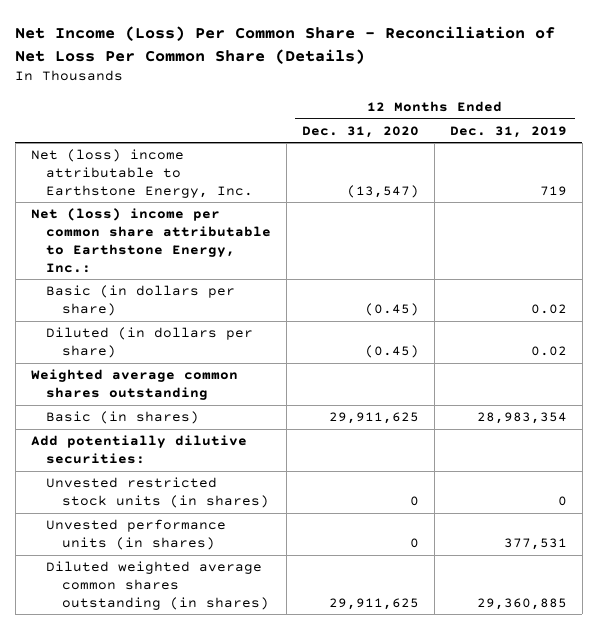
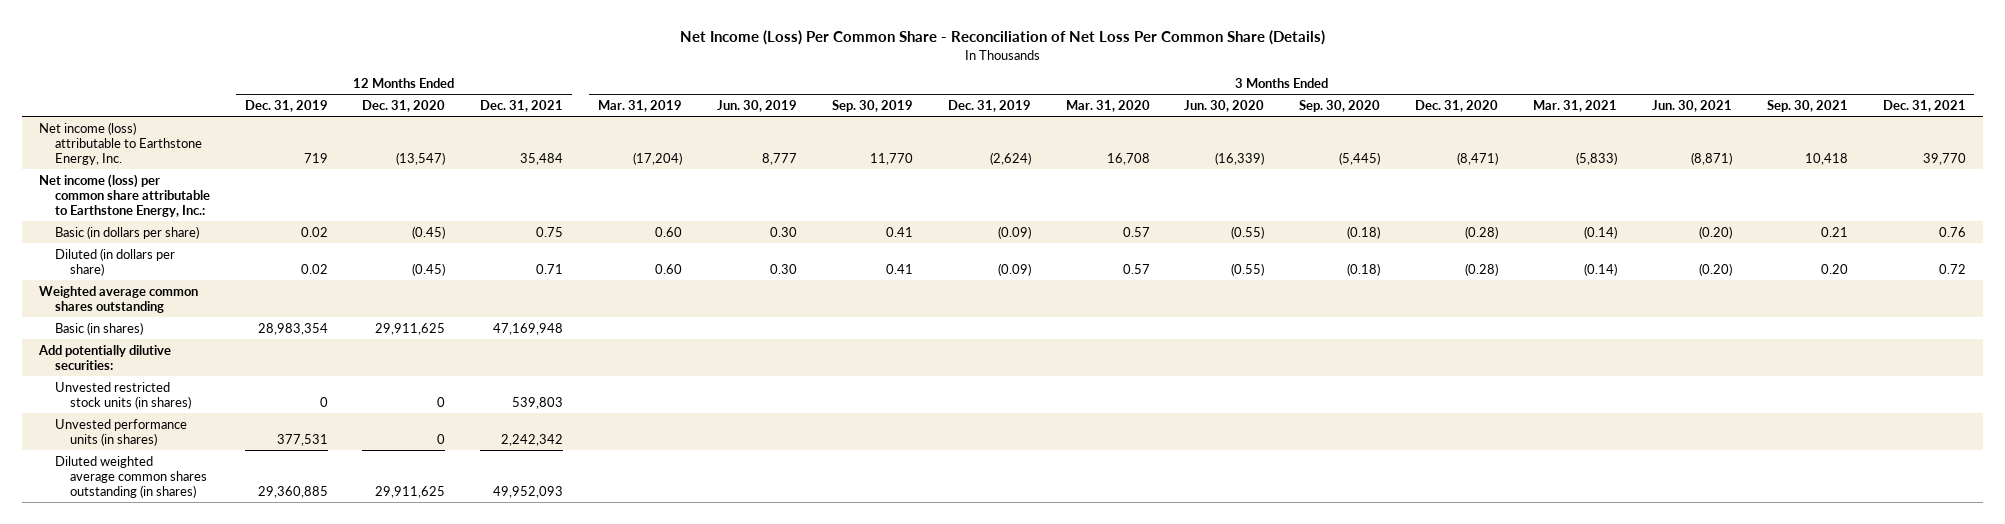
- | 12 Months Ended Dec. 31, 2020 | 12 Months Ended Dec. 31, 2019
+ | 12 Months Ended Dec. 31, 2019 | 12 Months Ended Dec. 31, 2020 | 12 Months Ended Dec. 31, 2021 | 3 Months Ended Mar. 31, 2019 | 3 Months Ended Jun. 30, 2019 | 3 Months Ended Sep. 30, 2019 | 3 Months Ended Dec. 31, 2019 | 3 Months Ended Mar. 31, 2020 | 3 Months Ended Jun. 30, 2020 | 3 Months Ended Sep. 30, 2020 | 3 Months Ended Dec. 31, 2020 | 3 Months Ended Mar. 31, 2021 | 3 Months Ended Jun. 30, 2021 | 3 Months Ended Sep. 30, 2021 | 3 Months Ended Dec. 31, 2021
- Net (loss) income attributable to Earthstone Energy, Inc. | (13,547) | 719
- Net (loss) income per common share attributable to Earthstone Energy, Inc.:
+ Net income (loss) attributable to Earthstone Energy, Inc. | 719 | (13,547) | 35,484 | (17,204) | 8,777 | 11,770 | (2,624) | 16,708 | (16,339) | (5,445) | (8,471) | (5,833) | (8,871) | 10,418 | 39,770
+ Net income (loss) per common share attributable to Earthstone Energy, Inc.:

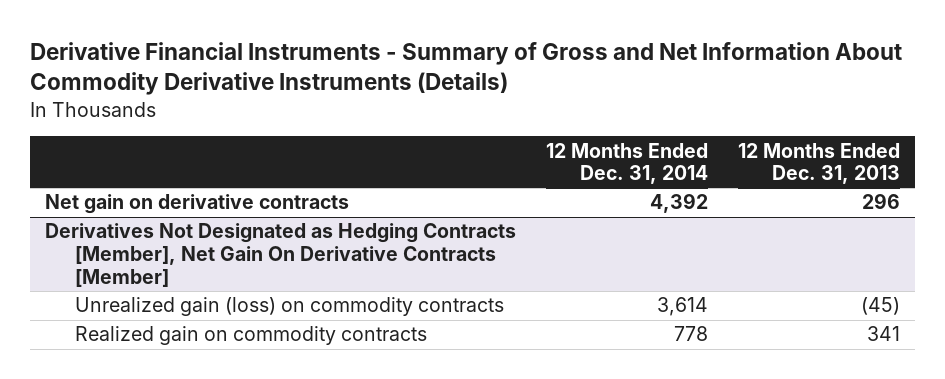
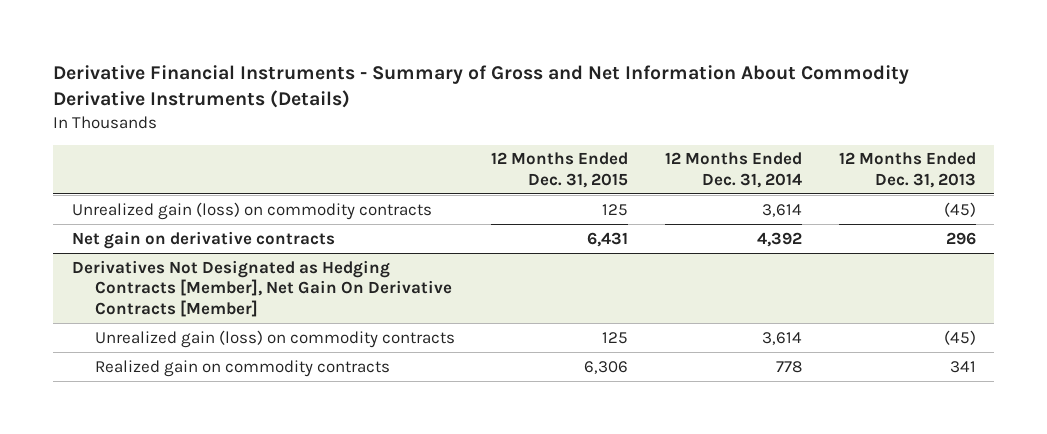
- | 12 Months Ended Dec. 31, 2014 | 12 Months Ended Dec. 31, 2013
+ | 12 Months Ended Dec. 31, 2015 | 12 Months Ended Dec. 31, 2014 | 12 Months Ended Dec. 31, 2013
+ Unrealized gain (loss) on commodity contracts | 125 | 3,614 | (45)

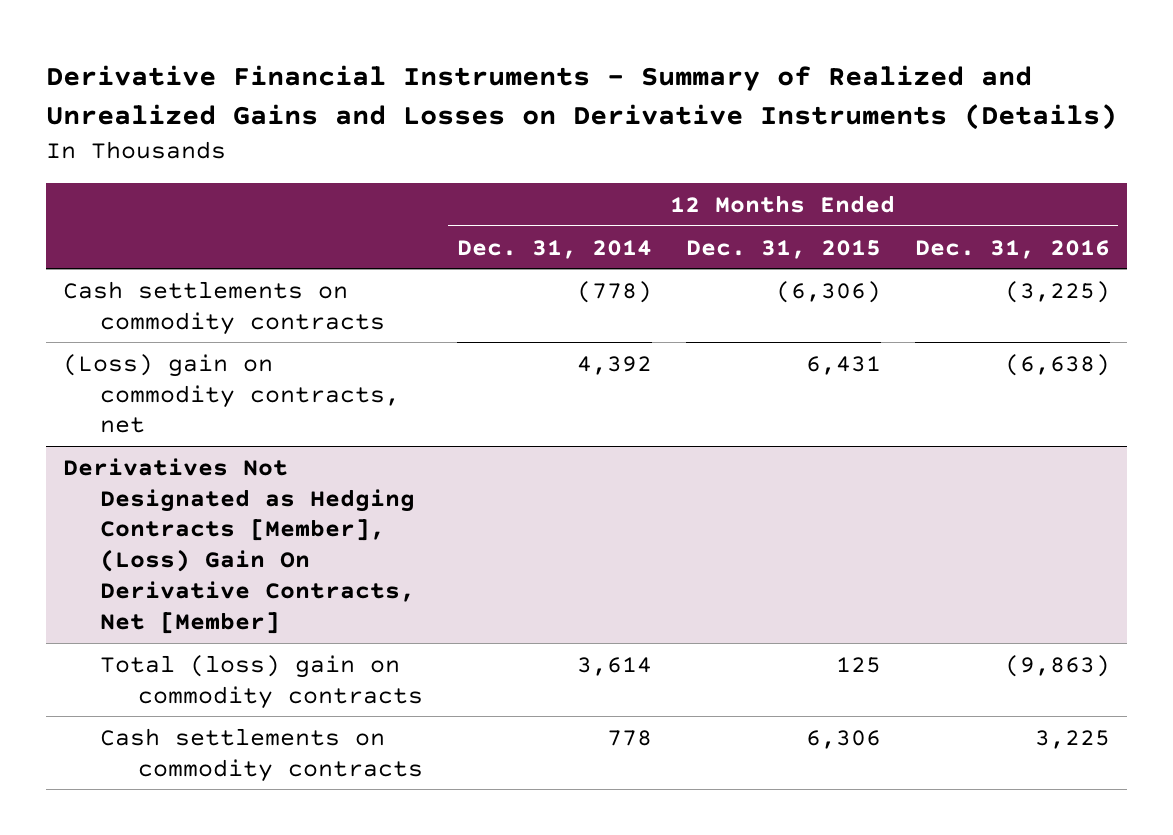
- Derivative Financial Instruments - Summary of Gross and Net Information About Commodity Derivative Instruments (Details)
+ Derivative Financial Instruments - Summary of Realized and Unrealized Gains and Losses on Derivative Instruments (Details)
- | 12 Months Ended Dec. 31, 2015 | 12 Months Ended Dec. 31, 2014 | 12 Months Ended Dec. 31, 2013
+ | 12 Months Ended Dec. 31, 2014 | 12 Months Ended Dec. 31, 2015 | 12 Months Ended Dec. 31, 2016
- Unrealized gain (loss) on commodity contracts | 125 | 3,614 | (45)
- Net gain on derivative contracts | 6,431 | 4,392 | 296
- Derivatives Not Designated as Hedging Contracts [Member], Net Gain On Derivative Contracts [Member]
- Unrealized gain (loss) on commodity contracts | 125 | 3,614 | (45)
- Realized gain on commodity contracts | 6,306 | 778 | 341
+ Cash settlements on commodity contracts | (778) | (6,306) | (3,225)
+ (Loss) gain on commodity contracts, net | 4,392 | 6,431 | (6,638)
+ Derivatives Not Designated as Hedging Contracts [Member], (Loss) Gain On Derivative Contracts, Net [Member]
+ Total (loss) gain on commodity contracts | 3,614 | 125 | (9,863)
+ Cash settlements on commodity contracts | 778 | 6,306 | 3,225

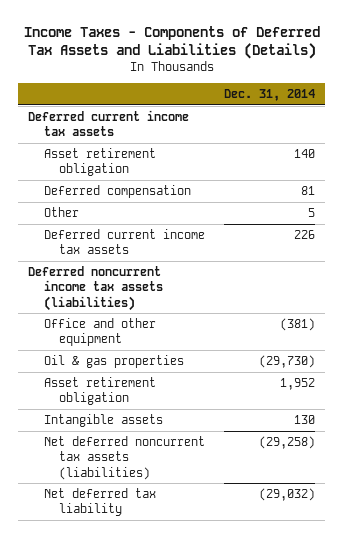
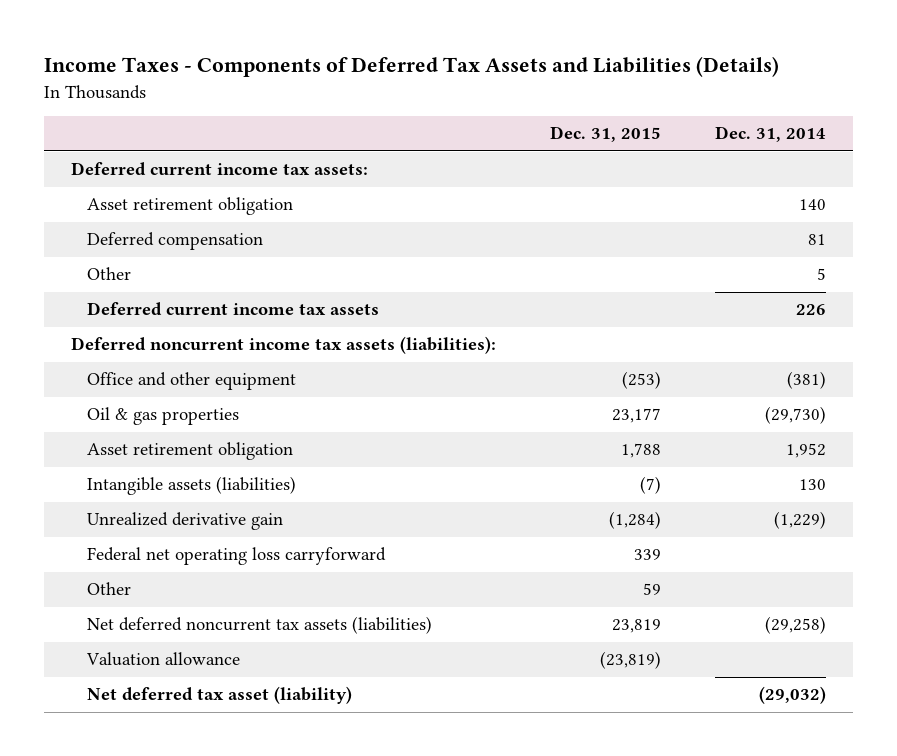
- | Dec. 31, 2014
+ | Dec. 31, 2015 | Dec. 31, 2014
- Deferred current income tax assets
+ Deferred current income tax assets:
- Deferred noncurrent income tax assets (liabilities)
+ Deferred noncurrent income tax assets (liabilities):
- Intangible assets | 130
+ Intangible assets (liabilities) | (7) | 130
+ Unrealized derivative gain | (1,284) | (1,229)
+ Federal net operating loss carryforward | 339 |
+ Other | 59 |
- Net deferred tax liability | (29,032)
+ Valuation allowance | (23,819) |
+ Net deferred tax asset (liability) | | (29,032)

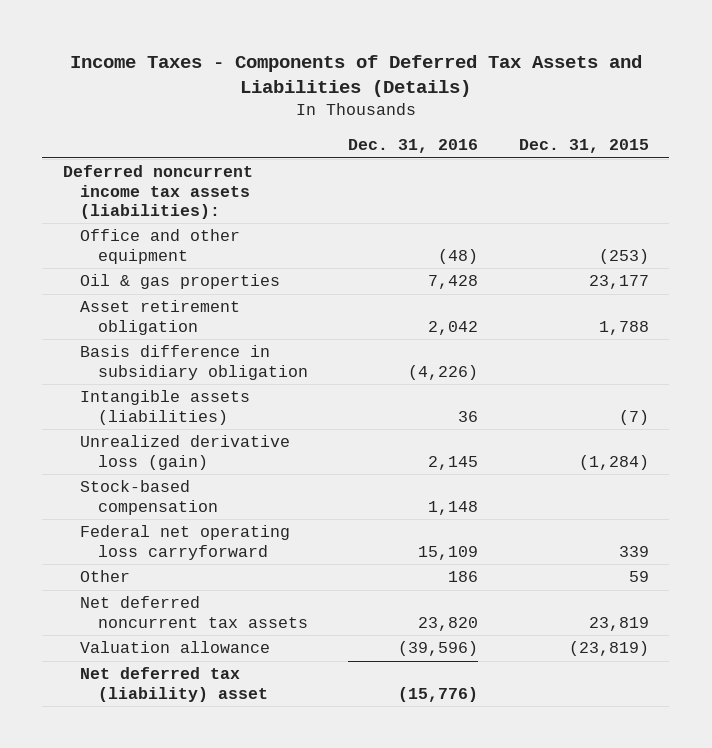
- | Dec. 31, 2015 | Dec. 31, 2014
+ | Dec. 31, 2016 | Dec. 31, 2015
- Deferred current income tax assets:
- Asset retirement obligation | | 140
- Deferred compensation | | 81
- Other | | 5
- Deferred current income tax assets | | 226
+ Basis difference in subsidiary obligation | (4,226) |
- Unrealized derivative gain | (1,284) | (1,229)
+ Unrealized derivative loss (gain) | 2,145 | (1,284)
+ Stock-based compensation | 1,148 |
- Net deferred noncurrent tax assets (liabilities) | 23,819 | (29,258)
+ Net deferred noncurrent tax assets | 23,820 | 23,819
- Net deferred tax asset (liability) | | (29,032)
+ Net deferred tax (liability) asset | (15,776) |

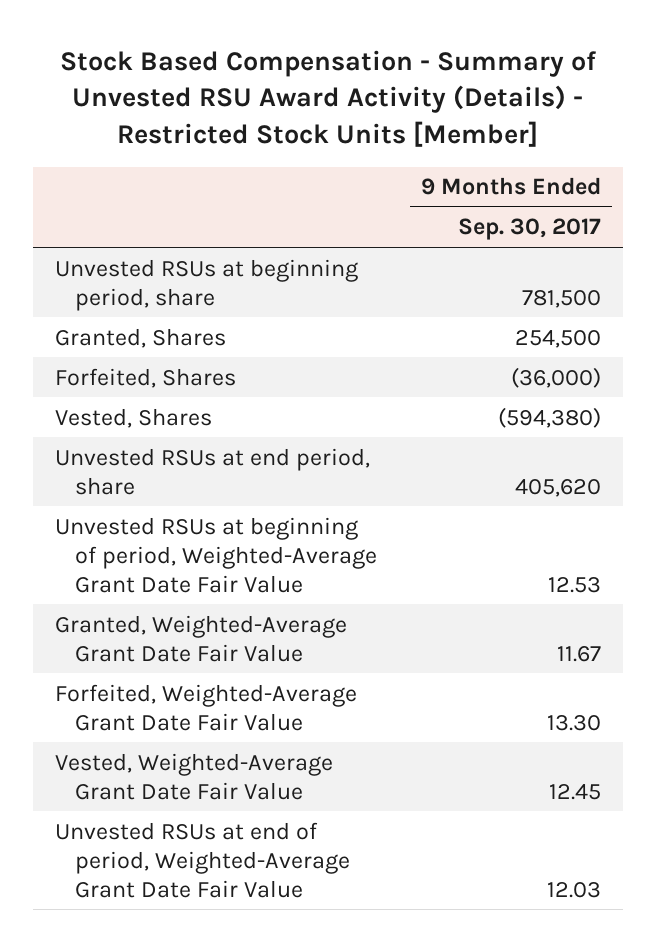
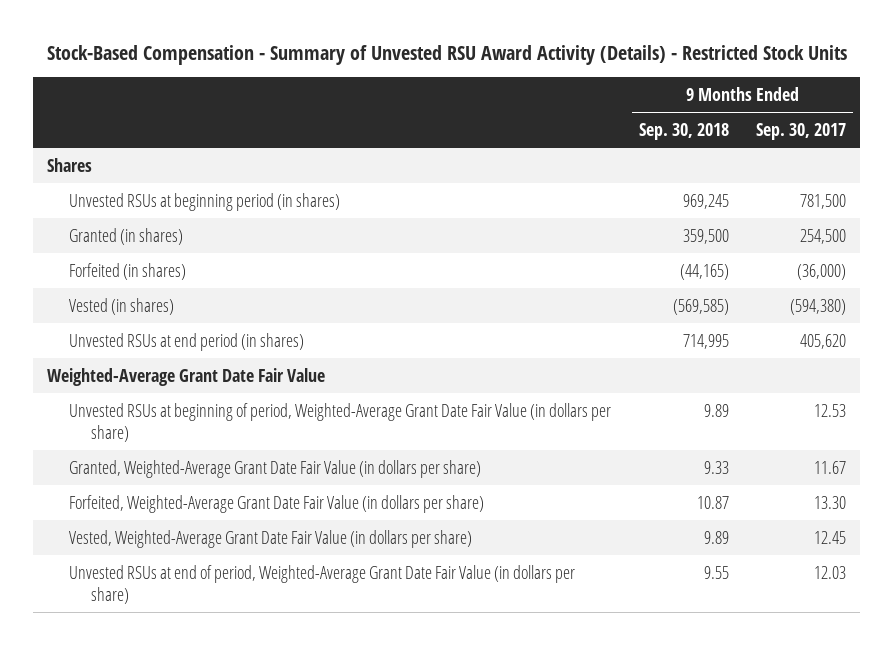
- Stock Based Compensation - Summary of Unvested RSU Award Activity (Details) - Restricted Stock Units [Member]
+ Stock-Based Compensation - Summary of Unvested RSU Award Activity (Details) - Restricted Stock Units
- | 9 Months Ended Sep. 30, 2017
+ | 9 Months Ended Sep. 30, 2018 | 9 Months Ended Sep. 30, 2017
- Unvested RSUs at beginning period, share | 781,500
- Granted, Shares | 254,500
- Forfeited, Shares | (36,000)
- Vested, Shares | (594,380)
- Unvested RSUs at end period, share | 405,620
- Unvested RSUs at beginning of period, Weighted-Average Grant Date Fair Value | 12.53
- Granted, Weighted-Average Grant Date Fair Value | 11.67
- Forfeited, Weighted-Average Grant Date Fair Value | 13.30
- Vested, Weighted-Average Grant Date Fair Value | 12.45
- Unvested RSUs at end of period, Weighted-Average Grant Date Fair Value | 12.03
+ Shares
+ Unvested RSUs at beginning period (in shares) | 969,245 | 781,500
+ Granted (in shares) | 359,500 | 254,500
+ Forfeited (in shares) | (44,165) | (36,000)
+ Vested (in shares) | (569,585) | (594,380)
+ Unvested RSUs at end period (in shares) | 714,995 | 405,620
+ Weighted-Average Grant Date Fair Value
+ Unvested RSUs at beginning of period, Weighted-Average Grant Date Fair Value (in dollars per share) | 9.89 | 12.53
+ Granted, Weighted-Average Grant Date Fair Value (in dollars per share) | 9.33 | 11.67
+ Forfeited, Weighted-Average Grant Date Fair Value (in dollars per share) | 10.87 | 13.30
+ Vested, Weighted-Average Grant Date Fair Value (in dollars per share) | 9.89 | 12.45
+ Unvested RSUs at end of period, Weighted-Average Grant Date Fair Value (in dollars per share) | 9.55 | 12.03

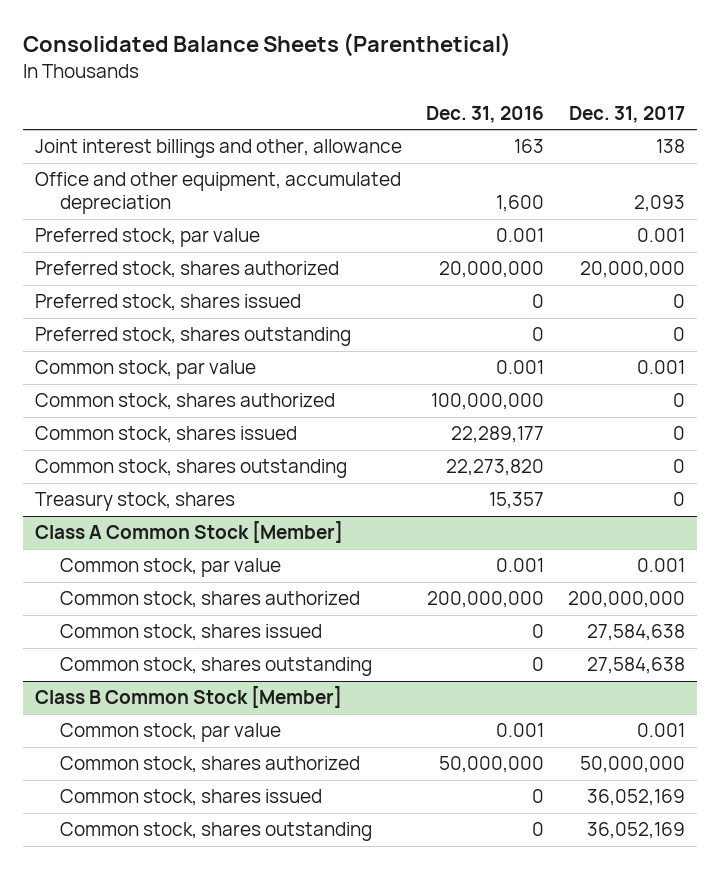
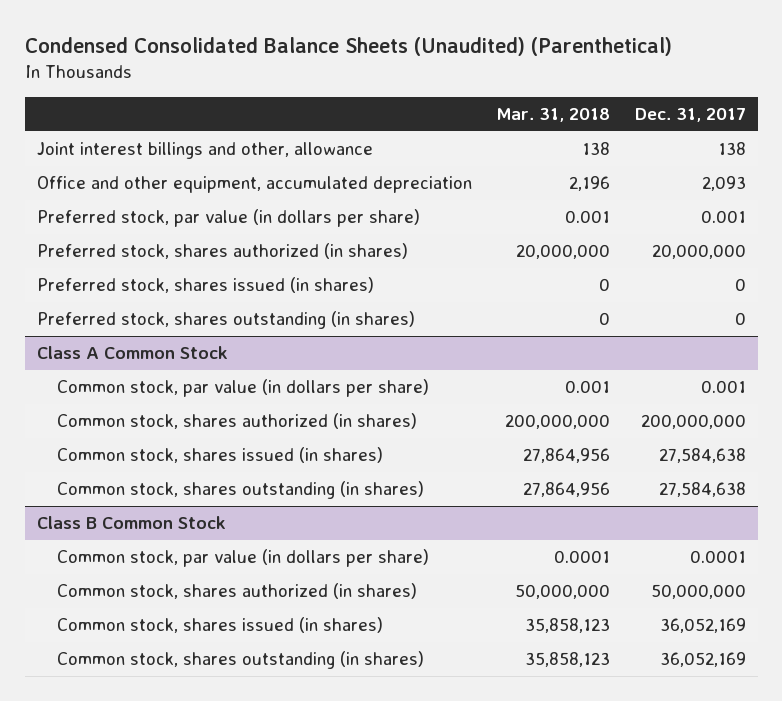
- Consolidated Balance Sheets (Parenthetical)
+ Condensed Consolidated Balance Sheets (Unaudited) (Parenthetical)
- | Dec. 31, 2016 | Dec. 31, 2017
+ | Mar. 31, 2018 | Dec. 31, 2017
- Preferred stock, par value | 0.001 | 0.001
- Preferred stock, shares authorized | 20,000,000 | 20,000,000
- Preferred stock, shares issued | 0 | 0
- Preferred stock, shares outstanding | 0 | 0
- Common stock, par value | 0.001 | 0.001
- Common stock, shares authorized | 100,000,000 | 0
- Common stock, shares issued | 22,289,177 | 0
- Common stock, shares outstanding | 22,273,820 | 0
- Treasury stock, shares | 15,357 | 0
- Class A Common Stock [Member]
- Common stock, par value | 0.001 | 0.001
- Common stock, shares authorized | 200,000,000 | 200,000,000
- Common stock, shares issued | 0 | 27,584,638
- Common stock, shares outstanding | 0 | 27,584,638
- Class B Common Stock [Member]
- Common stock, par value | 0.001 | 0.001
- Common stock, shares authorized | 50,000,000 | 50,000,000
- Common stock, shares issued | 0 | 36,052,169
- Common stock, shares outstanding | 0 | 36,052,169
+ Preferred stock, par value (in dollars per share) | 0.001 | 0.001
+ Preferred stock, shares authorized (in shares) | 20,000,000 | 20,000,000
+ Preferred stock, shares issued (in shares) | 0 | 0
+ Preferred stock, shares outstanding (in shares) | 0 | 0
+ Class A Common Stock
+ Common stock, par value (in dollars per share) | 0.001 | 0.001
+ Common stock, shares authorized (in shares) | 200,000,000 | 200,000,000
+ Common stock, shares issued (in shares) | 27,864,956 | 27,584,638
+ Common stock, shares outstanding (in shares) | 27,864,956 | 27,584,638
+ Class B Common Stock
+ Common stock, par value (in dollars per share) | 0.0001 | 0.0001
+ Common stock, shares authorized (in shares) | 50,000,000 | 50,000,000
+ Common stock, shares issued (in shares) | 35,858,123 | 36,052,169
+ Common stock, shares outstanding (in shares) | 35,858,123 | 36,052,169

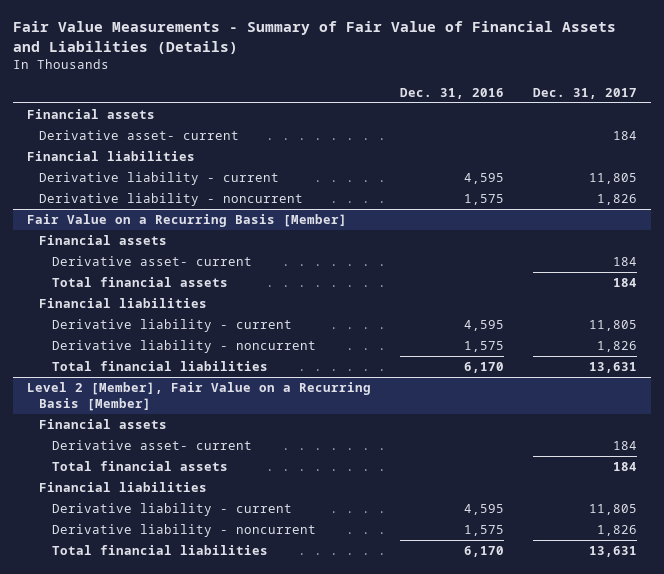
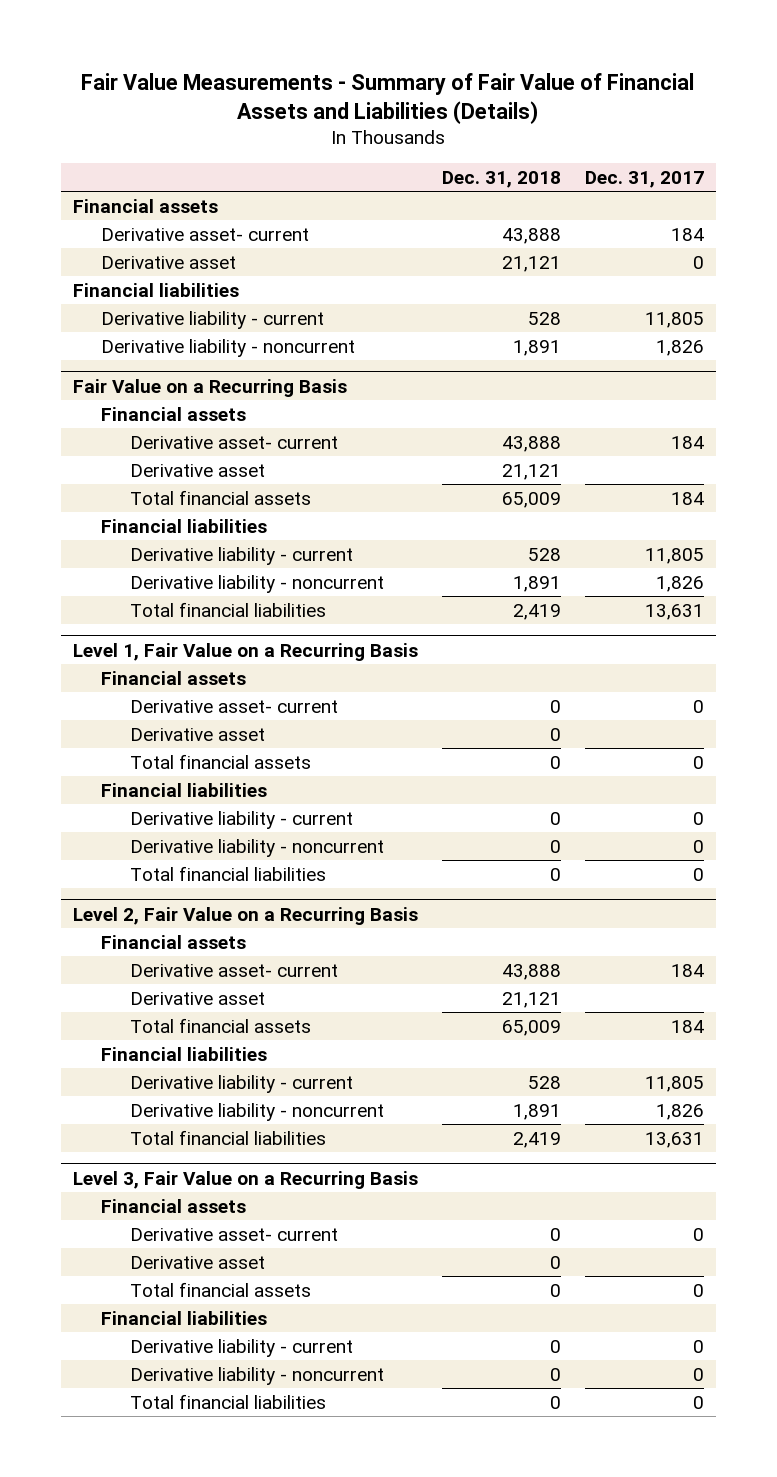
- | Dec. 31, 2016 | Dec. 31, 2017
+ | Dec. 31, 2018 | Dec. 31, 2017
+ Derivative asset | 21,121 | 0
- Fair Value on a Recurring Basis [Member]
+ Fair Value on a Recurring Basis
+ Derivative asset | 21,121 |
- Level 2 [Member], Fair Value on a Recurring Basis [Member]
+ Level 1, Fair Value on a Recurring Basis
+ Derivative asset- current | 0 | 0
+ Derivative asset | 0 |
+ Total financial assets | 0 | 0
+ Financial liabilities
+ Derivative liability - current | 0 | 0
+ Derivative liability - noncurrent | 0 | 0
+ Total financial liabilities | 0 | 0
+ Level 2, Fair Value on a Recurring Basis
+ Financial assets
+ Derivative asset | 21,121 |
+ Level 3, Fair Value on a Recurring Basis
+ Financial assets
+ Derivative asset- current | 0 | 0
+ Derivative asset | 0 |
+ Total financial assets | 0 | 0
+ Financial liabilities
+ Derivative liability - current | 0 | 0
+ Derivative liability - noncurrent | 0 | 0
+ Total financial liabilities | 0 | 0

